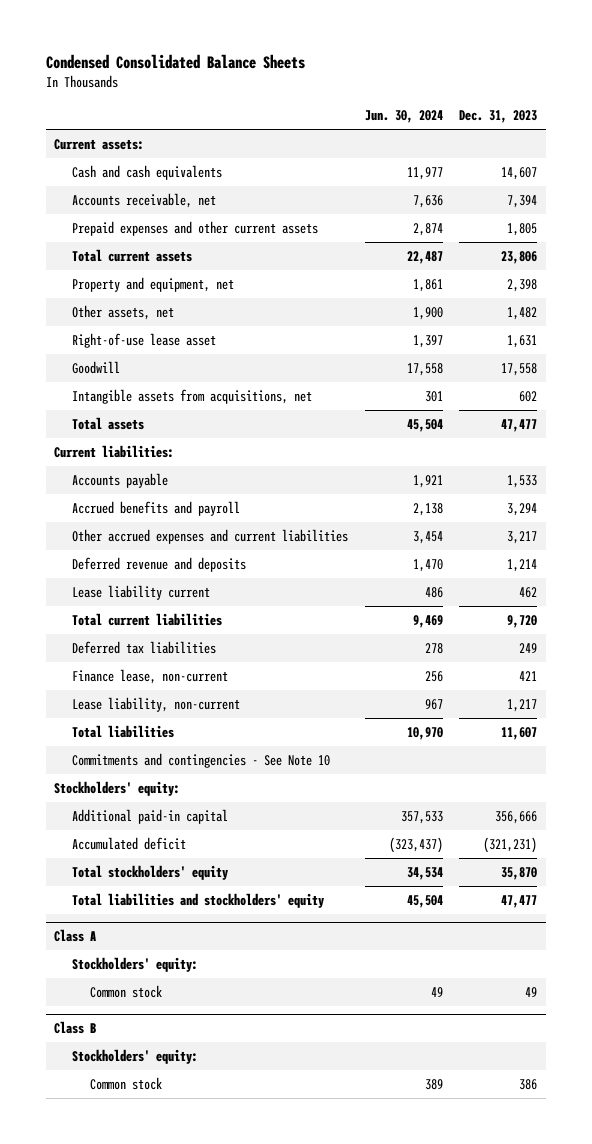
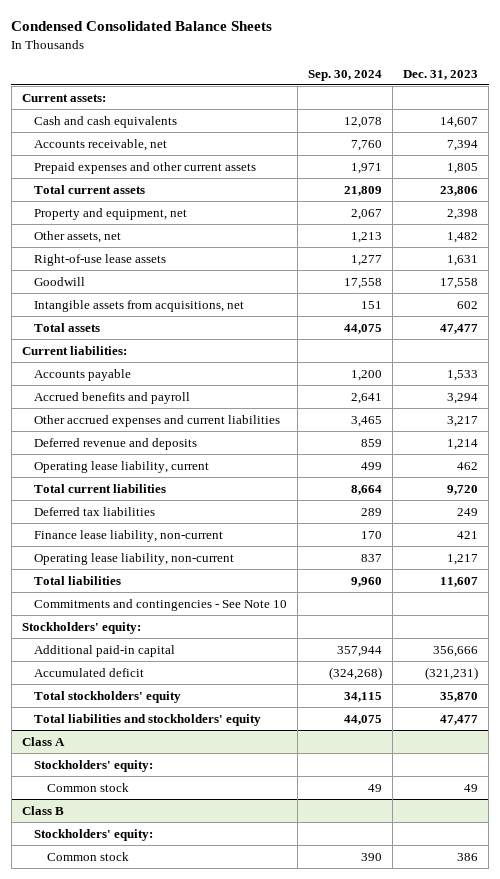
- | Jun. 30, 2024 | Dec. 31, 2023
+ | Sep. 30, 2024 | Dec. 31, 2023
- Right-of-use lease asset | 1,397 | 1,631
+ Right-of-use lease assets | 1,277 | 1,631
- Lease liability current | 486 | 462
+ Operating lease liability, current | 499 | 462
- Finance lease, non-current | 256 | 421
- Lease liability, non-current | 967 | 1,217
+ Finance lease liability, non-current | 170 | 421
+ Operating lease liability, non-current | 837 | 1,217

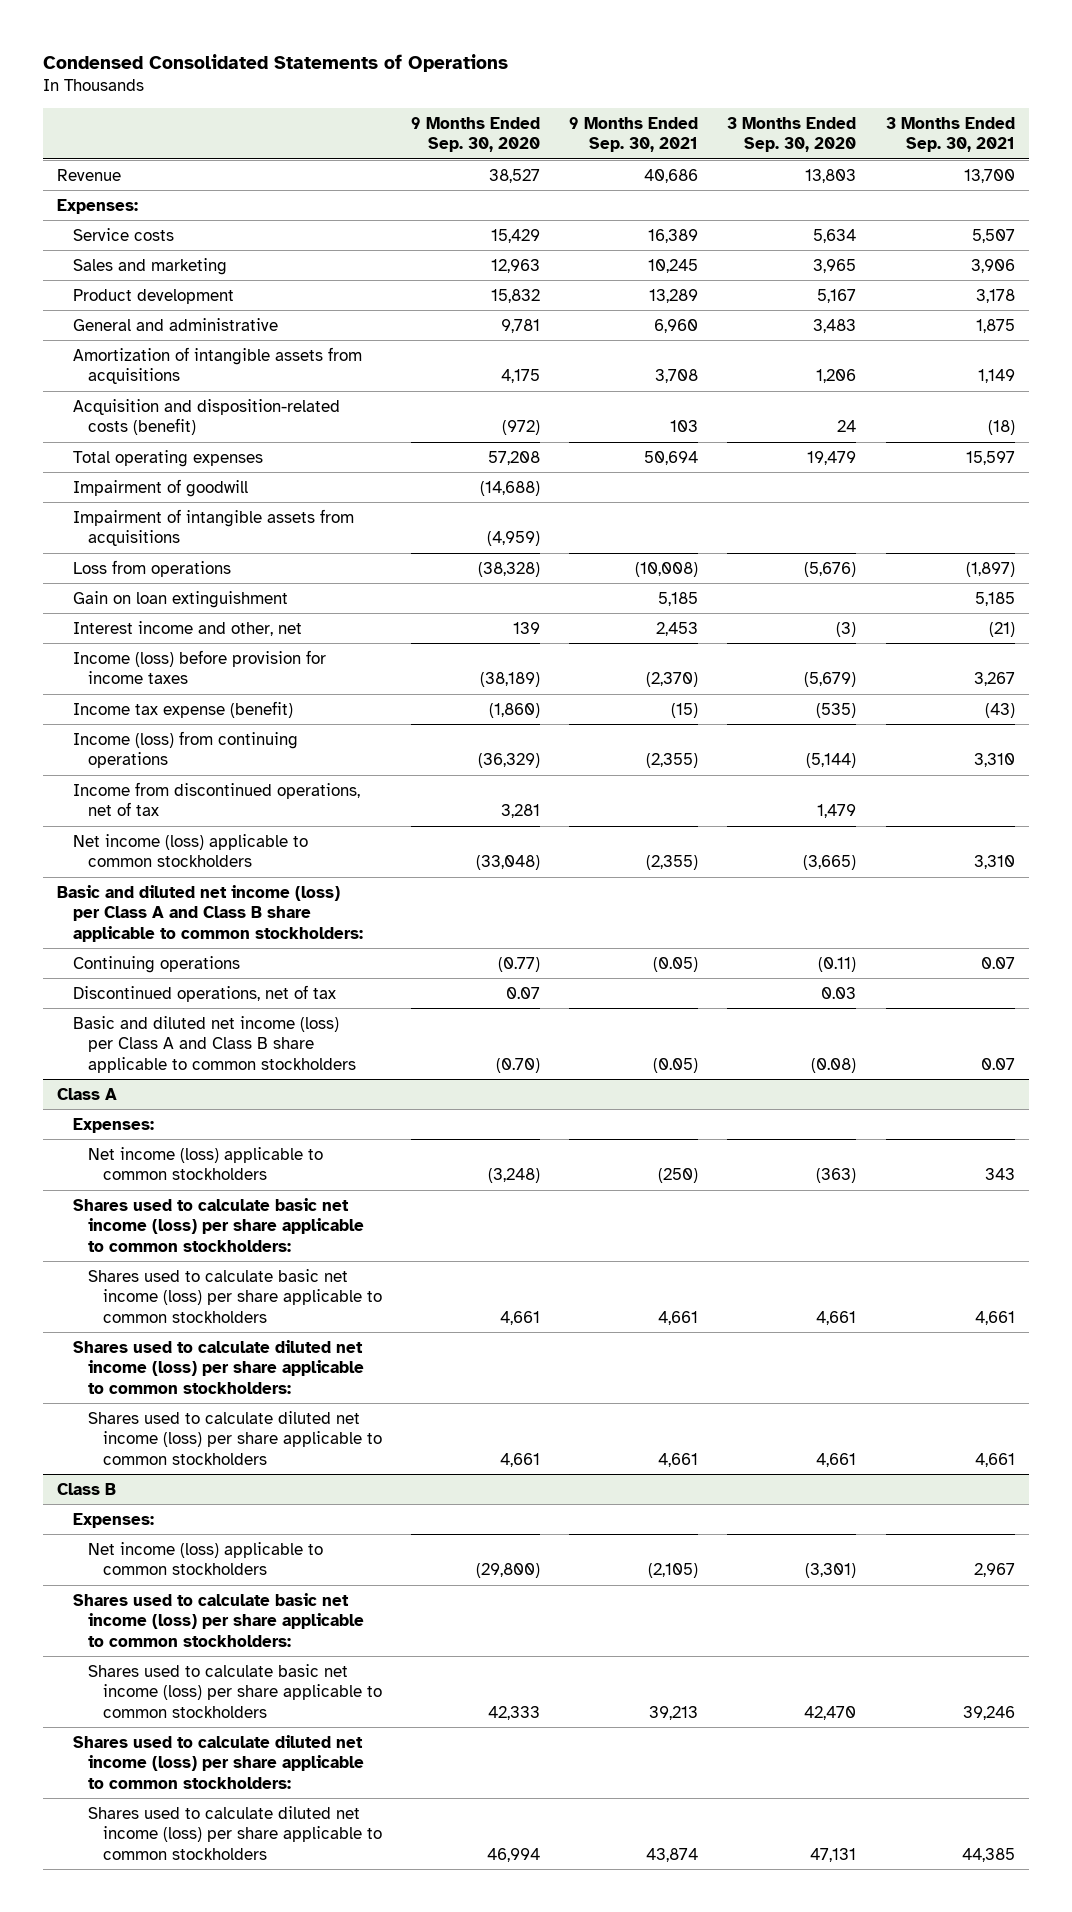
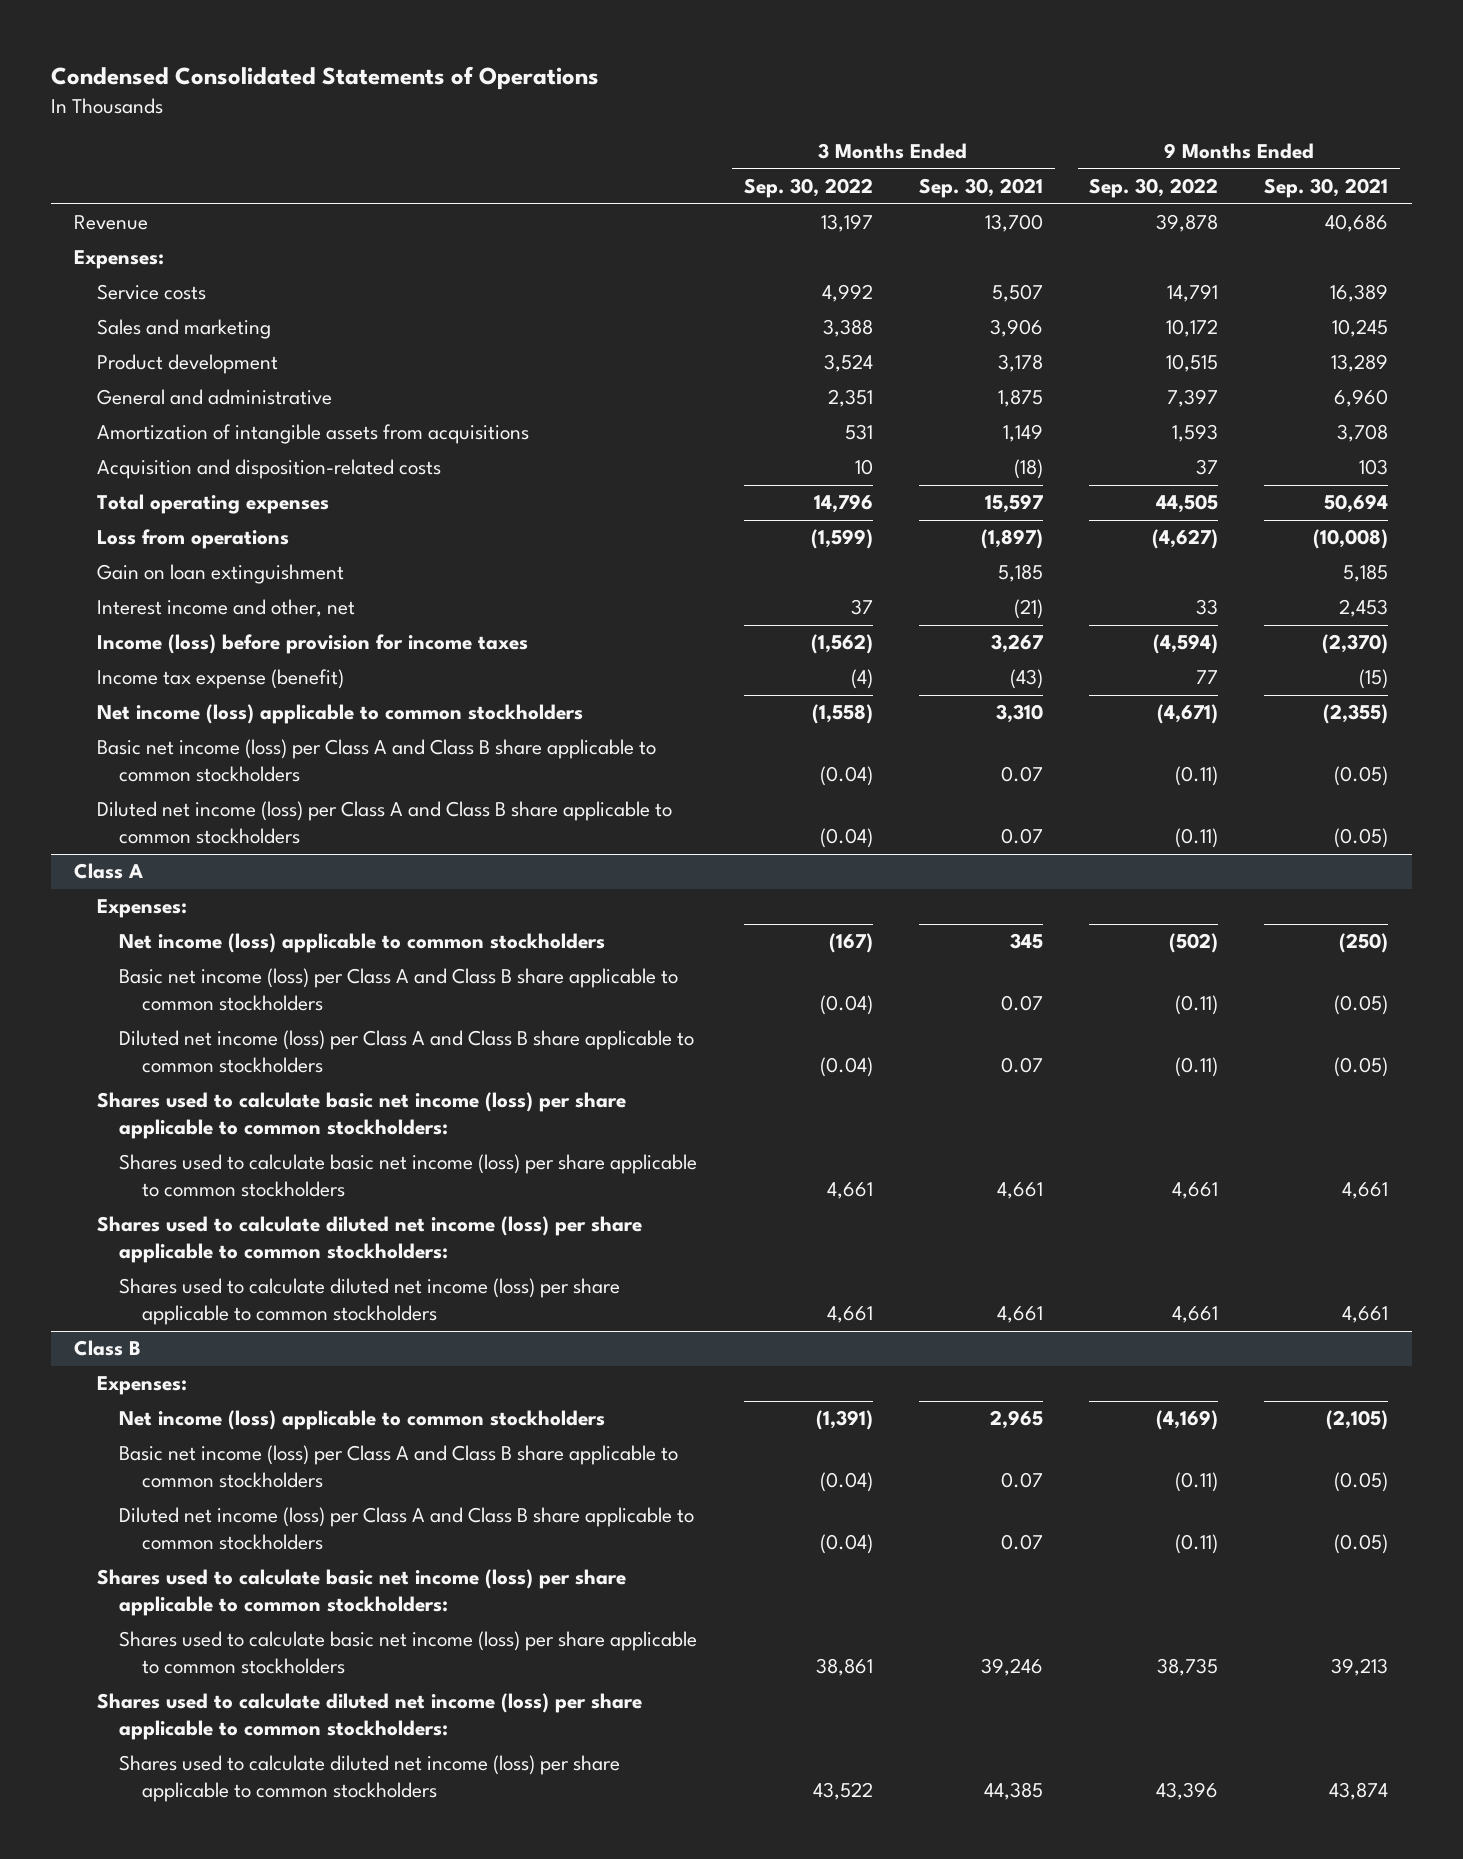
- | 9 Months Ended Sep. 30, 2020 | 9 Months Ended Sep. 30, 2021 | 3 Months Ended Sep. 30, 2020 | 3 Months Ended Sep. 30, 2021
+ | 3 Months Ended Sep. 30, 2022 | 3 Months Ended Sep. 30, 2021 | 9 Months Ended Sep. 30, 2022 | 9 Months Ended Sep. 30, 2021
- Acquisition and disposition-related costs (benefit) | (972) | 103 | 24 | (18)
+ Acquisition and disposition-related costs | 10 | (18) | 37 | 103
- Impairment of goodwill | (14,688) | | |
- Impairment of intangible assets from acquisitions | (4,959) | | |
- Income (loss) from continuing operations | (36,329) | (2,355) | (5,144) | 3,310
- Income from discontinued operations, net of tax | 3,281 | | 1,479 |
- Basic and diluted net income (loss) per Class A and Class B share applicable to common stockholders:
- Continuing operations | (0.77) | (0.05) | (0.11) | 0.07
- Discontinued operations, net of tax | 0.07 | | 0.03 |
- Basic and diluted net income (loss) per Class A and Class B share applicable to common stockholders | (0.70) | (0.05) | (0.08) | 0.07
+ Basic net income (loss) per Class A and Class B share applicable to common stockholders | (0.04) | 0.07 | (0.11) | (0.05)
+ Diluted net income (loss) per Class A and Class B share applicable to common stockholders | (0.04) | 0.07 | (0.11) | (0.05)
@ Class A
- Net income (loss) applicable to common stockholders | (3,248) | (250) | (363) | 343
+ Net income (loss) applicable to common stockholders | (167) | 345 | (502) | (250)
+ Basic net income (loss) per Class A and Class B share applicable to common stockholders | (0.04) | 0.07 | (0.11) | (0.05)
+ Diluted net income (loss) per Class A and Class B share applicable to common stockholders | (0.04) | 0.07 | (0.11) | (0.05)
@ Class B
- Net income (loss) applicable to common stockholders | (29,800) | (2,105) | (3,301) | 2,967
+ Net income (loss) applicable to common stockholders | (1,391) | 2,965 | (4,169) | (2,105)
+ Basic net income (loss) per Class A and Class B share applicable to common stockholders | (0.04) | 0.07 | (0.11) | (0.05)
+ Diluted net income (loss) per Class A and Class B share applicable to common stockholders | (0.04) | 0.07 | (0.11) | (0.05)

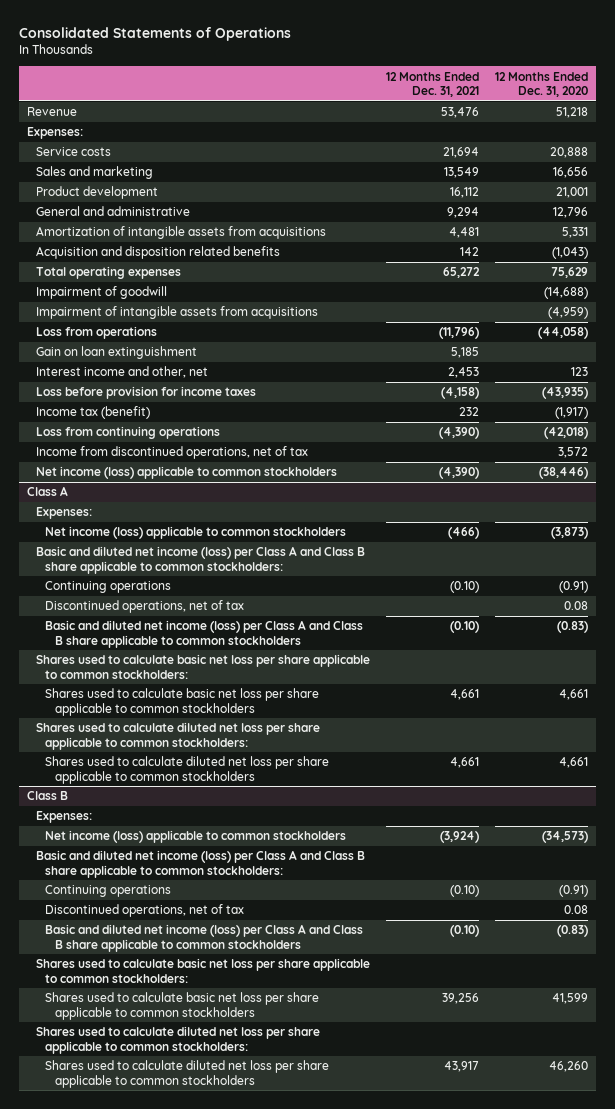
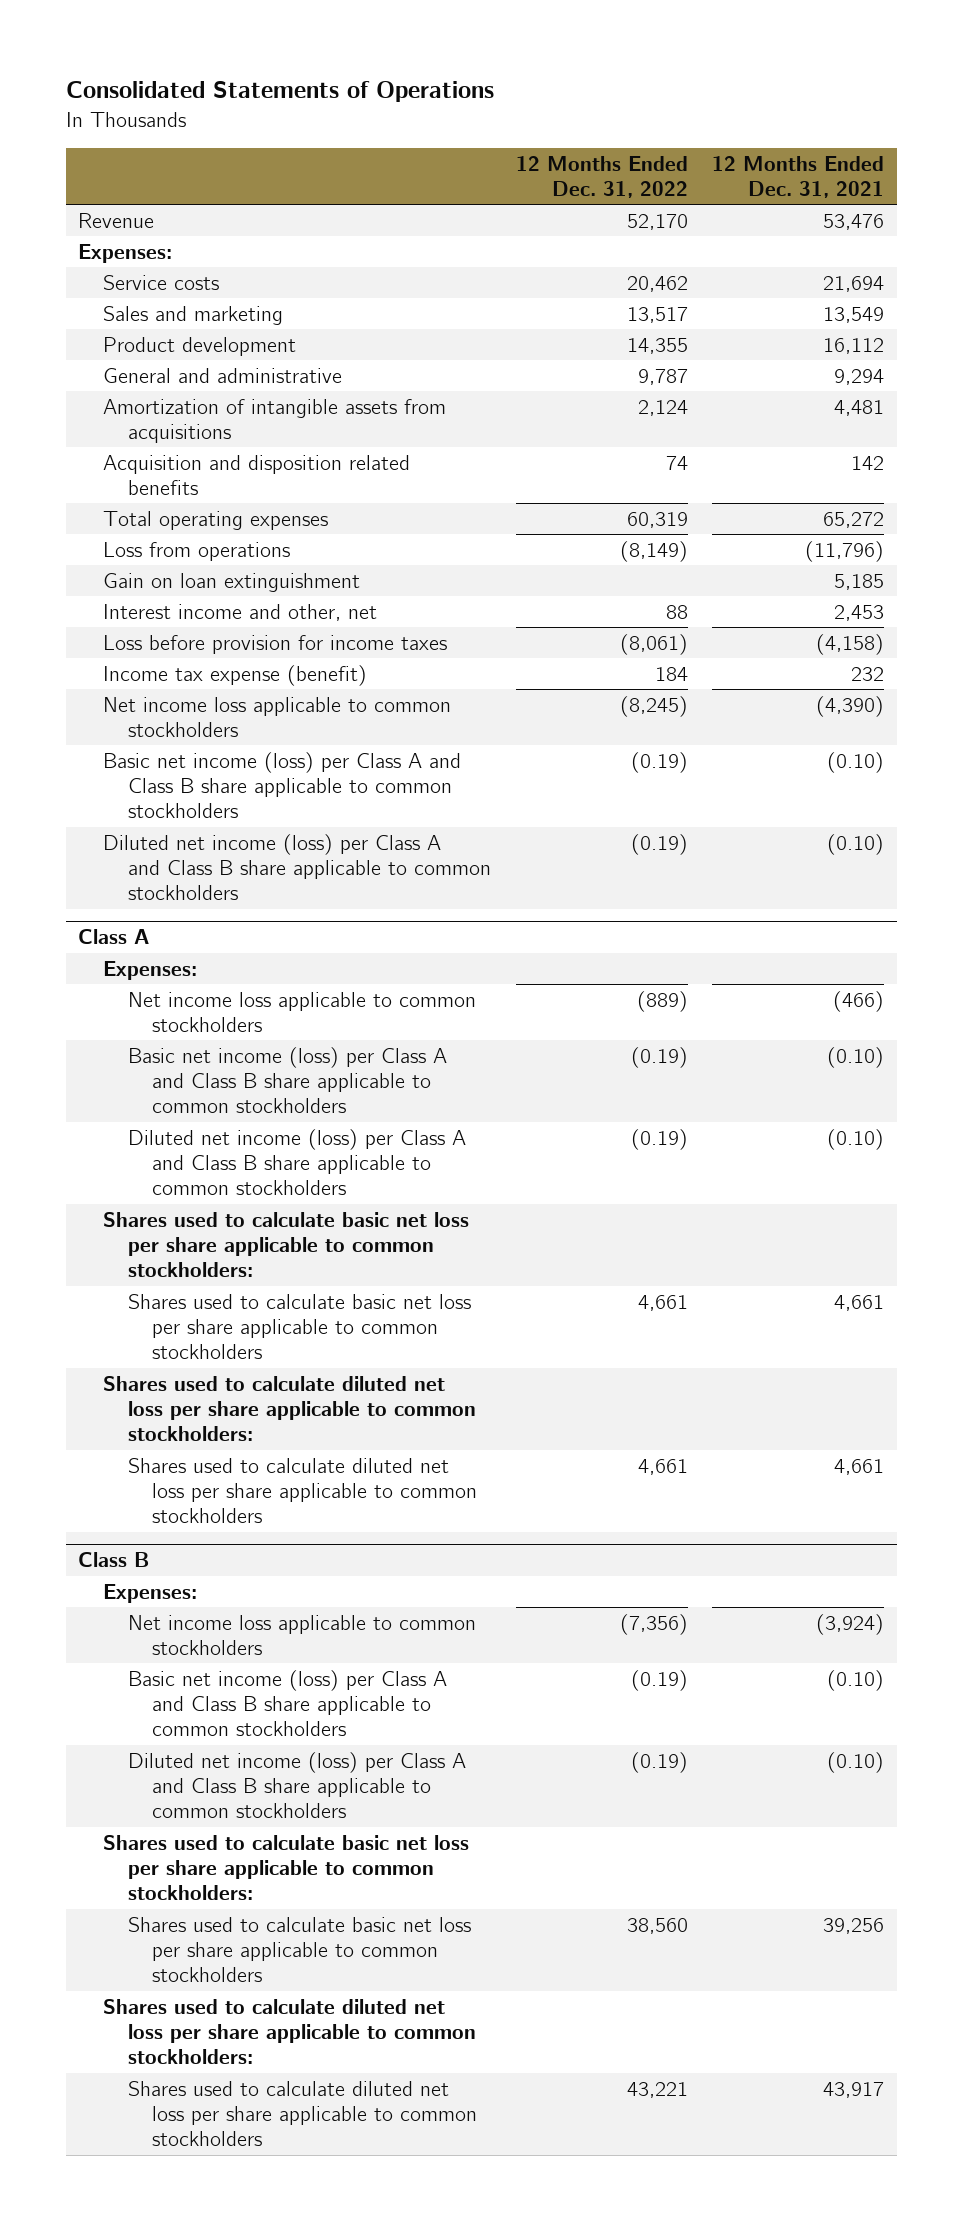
- | 12 Months Ended Dec. 31, 2021 | 12 Months Ended Dec. 31, 2020
+ | 12 Months Ended Dec. 31, 2022 | 12 Months Ended Dec. 31, 2021
- Impairment of goodwill | | (14,688)
- Impairment of intangible assets from acquisitions | | (4,959)
- Income tax (benefit) | 232 | (1,917)
- Loss from continuing operations | (4,390) | (42,018)
- Income from discontinued operations, net of tax | | 3,572
- Net income (loss) applicable to common stockholders | (4,390) | (38,446)
+ Income tax expense (benefit) | 184 | 232
+ Net income loss applicable to common stockholders | (8,245) | (4,390)
+ Basic net income (loss) per Class A and Class B share applicable to common stockholders | (0.19) | (0.10)
+ Diluted net income (loss) per Class A and Class B share applicable to common stockholders | (0.19) | (0.10)
@ Class A
- Net income (loss) applicable to common stockholders | (466) | (3,873)
- Basic and diluted net income (loss) per Class A and Class B share applicable to common stockholders:
- Continuing operations | (0.10) | (0.91)
- Discontinued operations, net of tax | | 0.08
- Basic and diluted net income (loss) per Class A and Class B share applicable to common stockholders | (0.10) | (0.83)
+ Net income loss applicable to common stockholders | (889) | (466)
+ Basic net income (loss) per Class A and Class B share applicable to common stockholders | (0.19) | (0.10)
+ Diluted net income (loss) per Class A and Class B share applicable to common stockholders | (0.19) | (0.10)
@ Class B
- Net income (loss) applicable to common stockholders | (3,924) | (34,573)
- Basic and diluted net income (loss) per Class A and Class B share applicable to common stockholders:
- Continuing operations | (0.10) | (0.91)
- Discontinued operations, net of tax | | 0.08
- Basic and diluted net income (loss) per Class A and Class B share applicable to common stockholders | (0.10) | (0.83)
+ Net income loss applicable to common stockholders | (7,356) | (3,924)
+ Basic net income (loss) per Class A and Class B share applicable to common stockholders | (0.19) | (0.10)
+ Diluted net income (loss) per Class A and Class B share applicable to common stockholders | (0.19) | (0.10)

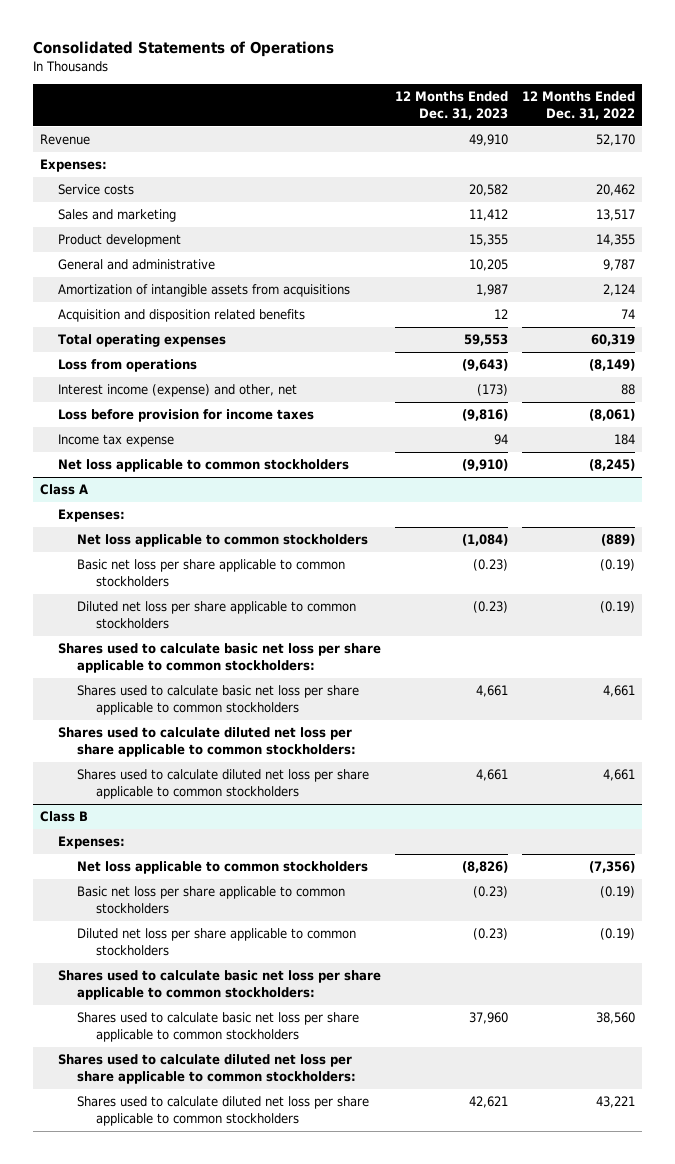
- | 12 Months Ended Dec. 31, 2022 | 12 Months Ended Dec. 31, 2021
+ | 12 Months Ended Dec. 31, 2023 | 12 Months Ended Dec. 31, 2022
- Gain on loan extinguishment | | 5,185
- Interest income and other, net | 88 | 2,453
+ Interest income (expense) and other, net | (173) | 88
- Income tax expense (benefit) | 184 | 232
- Net income loss applicable to common stockholders | (8,245) | (4,390)
- Basic net income (loss) per Class A and Class B share applicable to common stockholders | (0.19) | (0.10)
- Diluted net income (loss) per Class A and Class B share applicable to common stockholders | (0.19) | (0.10)
+ Income tax expense | 94 | 184
+ Net loss applicable to common stockholders | (9,910) | (8,245)
@ Class A
- Net income loss applicable to common stockholders | (889) | (466)
- Basic net income (loss) per Class A and Class B share applicable to common stockholders | (0.19) | (0.10)
- Diluted net income (loss) per Class A and Class B share applicable to common stockholders | (0.19) | (0.10)
+ Net loss applicable to common stockholders | (1,084) | (889)
+ Basic net loss per share applicable to common stockholders | (0.23) | (0.19)
+ Diluted net loss per share applicable to common stockholders | (0.23) | (0.19)
@ Class B
- Net income loss applicable to common stockholders | (7,356) | (3,924)
- Basic net income (loss) per Class A and Class B share applicable to common stockholders | (0.19) | (0.10)
- Diluted net income (loss) per Class A and Class B share applicable to common stockholders | (0.19) | (0.10)
+ Net loss applicable to common stockholders | (8,826) | (7,356)
+ Basic net loss per share applicable to common stockholders | (0.23) | (0.19)
+ Diluted net loss per share applicable to common stockholders | (0.23) | (0.19)

